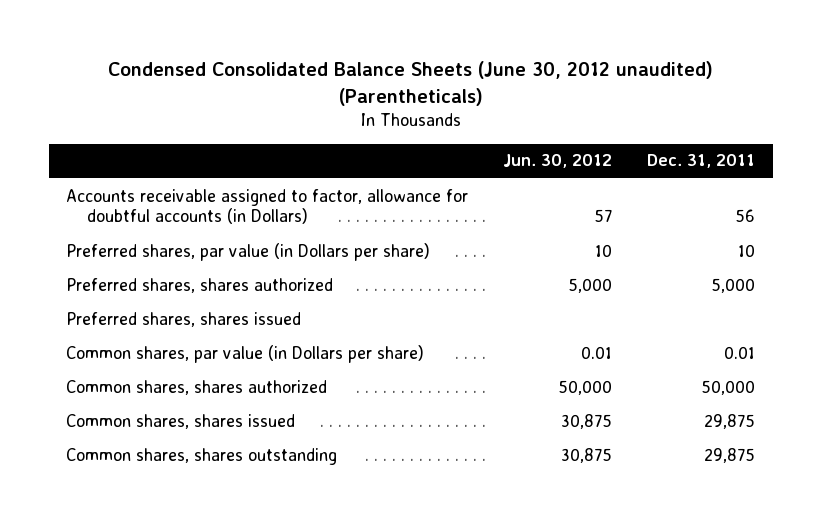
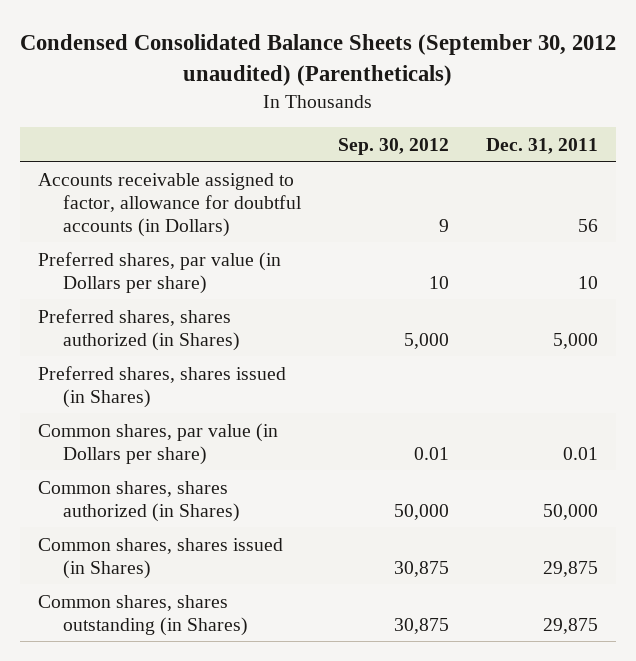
- Condensed Consolidated Balance Sheets (June 30, 2012 unaudited) (Parentheticals)
+ Condensed Consolidated Balance Sheets (September 30, 2012 unaudited) (Parentheticals)
- | Jun. 30, 2012 | Dec. 31, 2011
+ | Sep. 30, 2012 | Dec. 31, 2011
- Preferred shares, shares authorized | 5,000 | 5,000
- Preferred shares, shares issued
+ Preferred shares, shares authorized (in Shares) | 5,000 | 5,000
+ Preferred shares, shares issued (in Shares)
- Common shares, shares authorized | 50,000 | 50,000
- Common shares, shares issued | 30,875 | 29,875
- Common shares, shares outstanding | 30,875 | 29,875
+ Common shares, shares authorized (in Shares) | 50,000 | 50,000
+ Common shares, shares issued (in Shares) | 30,875 | 29,875
+ Common shares, shares outstanding (in Shares) | 30,875 | 29,875

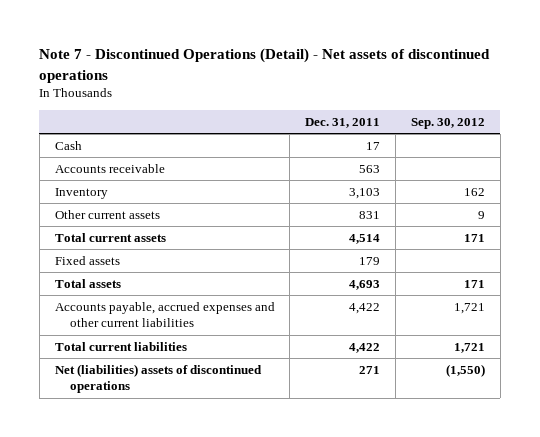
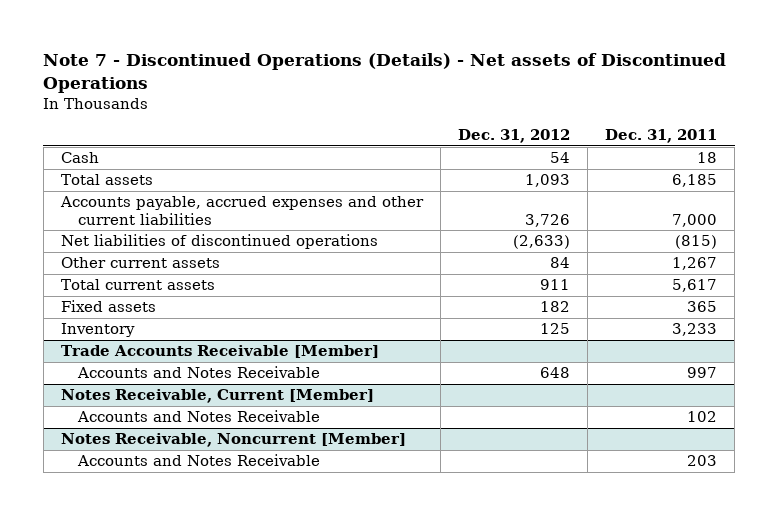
- Note 7 - Discontinued Operations (Detail) - Net assets of discontinued operations
+ Note 7 - Discontinued Operations (Details) - Net assets of Discontinued Operations
- | Dec. 31, 2011 | Sep. 30, 2012
+ | Dec. 31, 2012 | Dec. 31, 2011
- Cash | 17 |
- Accounts receivable | 563 |
- Inventory | 3,103 | 162
- Other current assets | 831 | 9
- Total current assets | 4,514 | 171
- Fixed assets | 179 |
- Total assets | 4,693 | 171
- Accounts payable, accrued expenses and other current liabilities | 4,422 | 1,721
- Total current liabilities | 4,422 | 1,721
- Net (liabilities) assets of discontinued operations | 271 | (1,550)
+ Cash | 54 | 18
+ Total assets | 1,093 | 6,185
+ Accounts payable, accrued expenses and other current liabilities | 3,726 | 7,000
+ Net liabilities of discontinued operations | (2,633) | (815)
+ Other current assets | 84 | 1,267
+ Total current assets | 911 | 5,617
+ Fixed assets | 182 | 365
+ Inventory | 125 | 3,233
+ Trade Accounts Receivable [Member]
+ Accounts and Notes Receivable | 648 | 997
+ Notes Receivable, Current [Member]
+ Accounts and Notes Receivable | | 102
+ Notes Receivable, Noncurrent [Member]
+ Accounts and Notes Receivable | | 203

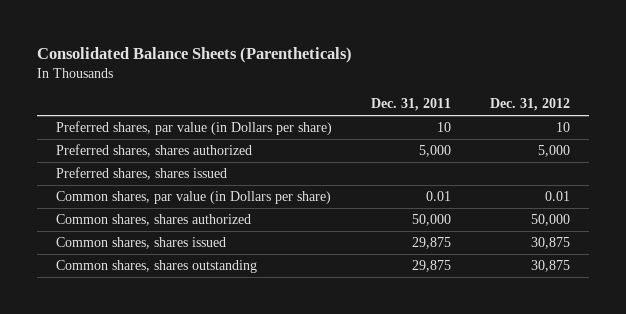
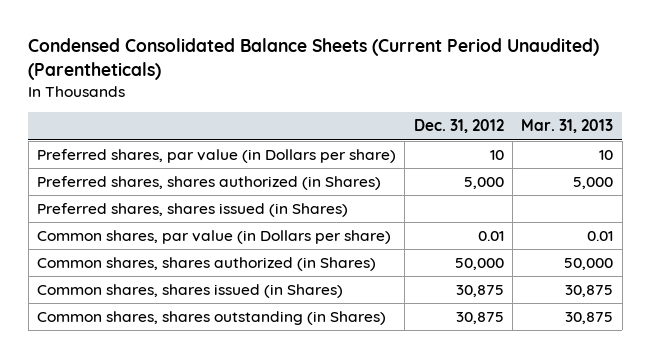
- Consolidated Balance Sheets (Parentheticals)
+ Condensed Consolidated Balance Sheets (Current Period Unaudited) (Parentheticals)
- | Dec. 31, 2011 | Dec. 31, 2012
+ | Dec. 31, 2012 | Mar. 31, 2013
- Preferred shares, shares authorized | 5,000 | 5,000
- Preferred shares, shares issued
+ Preferred shares, shares authorized (in Shares) | 5,000 | 5,000
+ Preferred shares, shares issued (in Shares)
- Common shares, shares authorized | 50,000 | 50,000
- Common shares, shares issued | 29,875 | 30,875
- Common shares, shares outstanding | 29,875 | 30,875
+ Common shares, shares authorized (in Shares) | 50,000 | 50,000
+ Common shares, shares issued (in Shares) | 30,875 | 30,875
+ Common shares, shares outstanding (in Shares) | 30,875 | 30,875

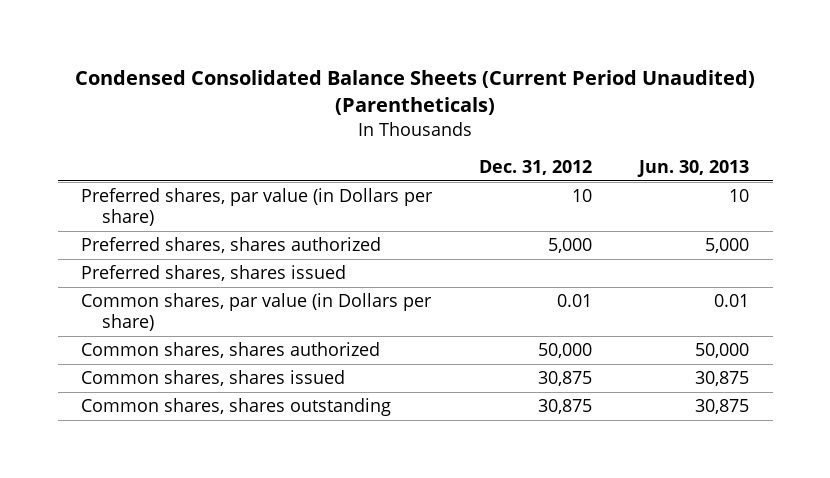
- | Dec. 31, 2012 | Mar. 31, 2013
+ | Dec. 31, 2012 | Jun. 30, 2013
- Preferred shares, shares authorized (in Shares) | 5,000 | 5,000
- Preferred shares, shares issued (in Shares)
+ Preferred shares, shares authorized | 5,000 | 5,000
+ Preferred shares, shares issued
- Common shares, shares authorized (in Shares) | 50,000 | 50,000
- Common shares, shares issued (in Shares) | 30,875 | 30,875
- Common shares, shares outstanding (in Shares) | 30,875 | 30,875
+ Common shares, shares authorized | 50,000 | 50,000
+ Common shares, shares issued | 30,875 | 30,875
+ Common shares, shares outstanding | 30,875 | 30,875

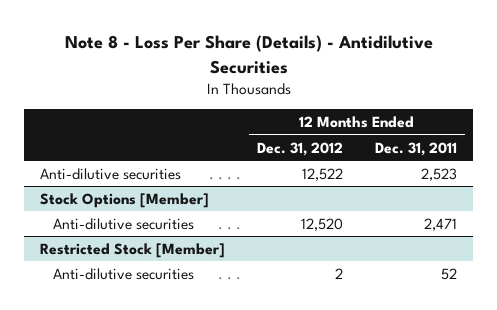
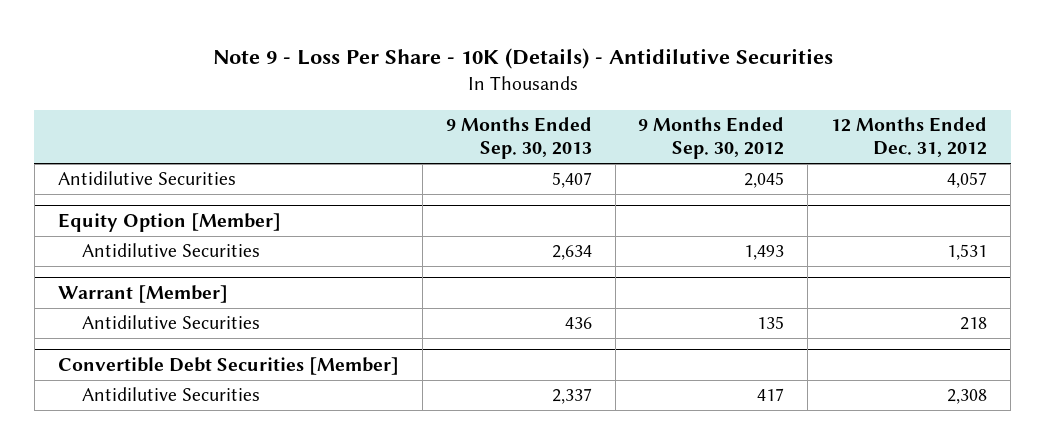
- Note 8 - Loss Per Share (Details) - Antidilutive Securities
+ Note 9 - Loss Per Share - 10K (Details) - Antidilutive Securities
- | 12 Months Ended Dec. 31, 2012 | 12 Months Ended Dec. 31, 2011
+ | 9 Months Ended Sep. 30, 2013 | 9 Months Ended Sep. 30, 2012 | 12 Months Ended Dec. 31, 2012
- Anti-dilutive securities | 12,522 | 2,523
- Stock Options [Member]
- Anti-dilutive securities | 12,520 | 2,471
- Restricted Stock [Member]
- Anti-dilutive securities | 2 | 52
+ Antidilutive Securities | 5,407 | 2,045 | 4,057
+ Equity Option [Member]
+ Antidilutive Securities | 2,634 | 1,493 | 1,531
+ Warrant [Member]
+ Antidilutive Securities | 436 | 135 | 218
+ Convertible Debt Securities [Member]
+ Antidilutive Securities | 2,337 | 417 | 2,308

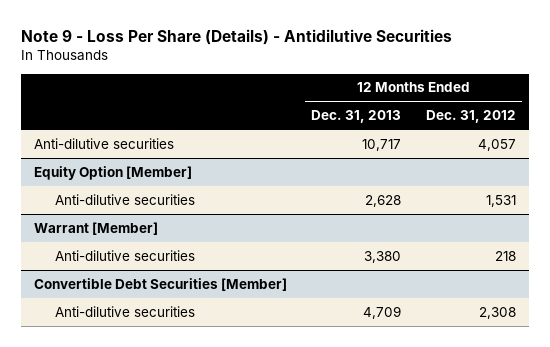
- Note 9 - Loss Per Share - 10K (Details) - Antidilutive Securities
+ Note 9 - Loss Per Share (Details) - Antidilutive Securities
- | 9 Months Ended Sep. 30, 2013 | 9 Months Ended Sep. 30, 2012 | 12 Months Ended Dec. 31, 2012
+ | 12 Months Ended Dec. 31, 2013 | 12 Months Ended Dec. 31, 2012
- Antidilutive Securities | 5,407 | 2,045 | 4,057
+ Anti-dilutive securities | 10,717 | 4,057
@ Equity Option [Member]
- Antidilutive Securities | 2,634 | 1,493 | 1,531
+ Anti-dilutive securities | 2,628 | 1,531
@ Warrant [Member]
- Antidilutive Securities | 436 | 135 | 218
+ Anti-dilutive securities | 3,380 | 218
@ Convertible Debt Securities [Member]
- Antidilutive Securities | 2,337 | 417 | 2,308
+ Anti-dilutive securities | 4,709 | 2,308

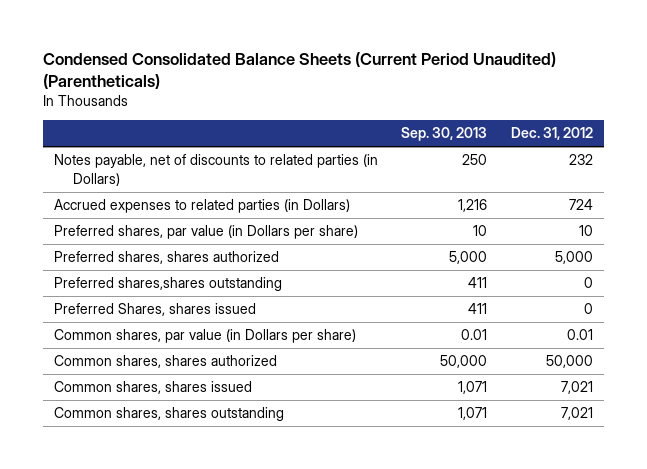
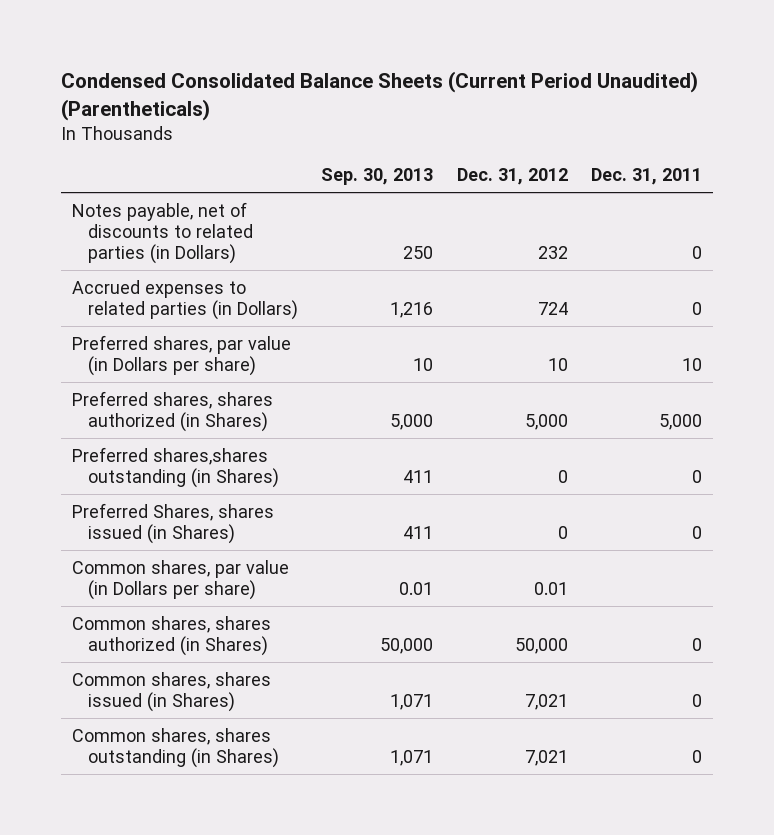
- | Sep. 30, 2013 | Dec. 31, 2012
+ | Sep. 30, 2013 | Dec. 31, 2012 | Dec. 31, 2011
- Preferred shares, shares authorized | 5,000 | 5,000
- Preferred shares,shares outstanding | 411 | 0
- Preferred Shares, shares issued | 411 | 0
+ Preferred shares, shares authorized (in Shares) | 5,000 | 5,000 | 5,000
+ Preferred shares,shares outstanding (in Shares) | 411 | 0 | 0
+ Preferred Shares, shares issued (in Shares) | 411 | 0 | 0
- Common shares, shares authorized | 50,000 | 50,000
- Common shares, shares issued | 1,071 | 7,021
- Common shares, shares outstanding | 1,071 | 7,021
+ Common shares, shares authorized (in Shares) | 50,000 | 50,000 | 0
+ Common shares, shares issued (in Shares) | 1,071 | 7,021 | 0
+ Common shares, shares outstanding (in Shares) | 1,071 | 7,021 | 0

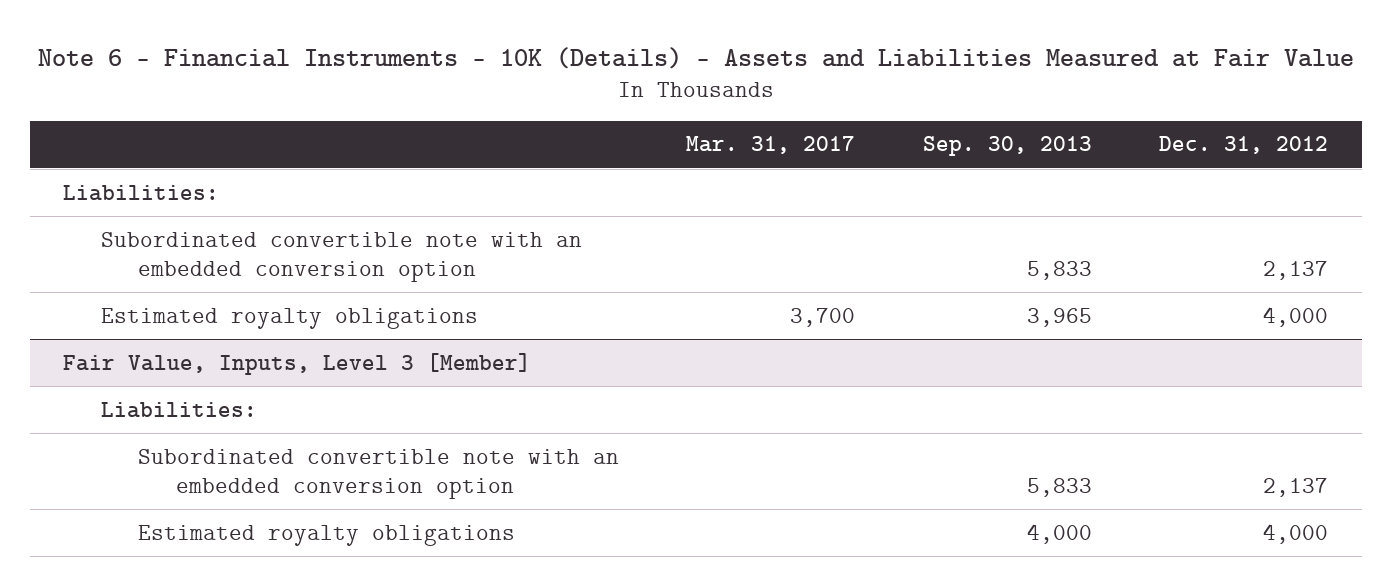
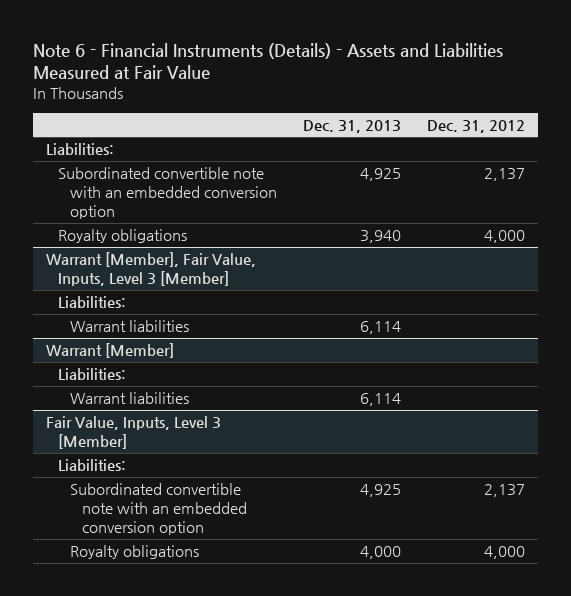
- Note 6 - Financial Instruments - 10K (Details) - Assets and Liabilities Measured at Fair Value
+ Note 6 - Financial Instruments (Details) - Assets and Liabilities Measured at Fair Value
- | Mar. 31, 2017 | Sep. 30, 2013 | Dec. 31, 2012
+ | Dec. 31, 2013 | Dec. 31, 2012
- Estimated royalty obligations | 3,700 | 3,965 | 4,000
+ Royalty obligations | 3,940 | 4,000
+ Warrant [Member], Fair Value, Inputs, Level 3 [Member]
+ Liabilities:
+ Warrant liabilities | 6,114 |
+ Warrant [Member]
+ Liabilities:
+ Warrant liabilities | 6,114 |
@ Fair Value, Inputs, Level 3 [Member]
- Estimated royalty obligations | | 4,000 | 4,000
+ Royalty obligations | 4,000 | 4,000

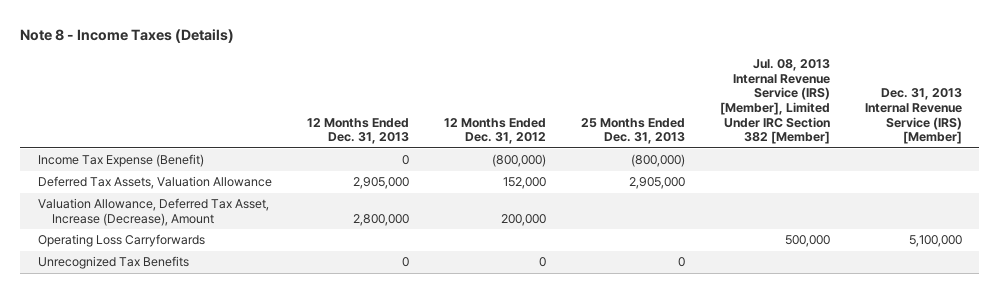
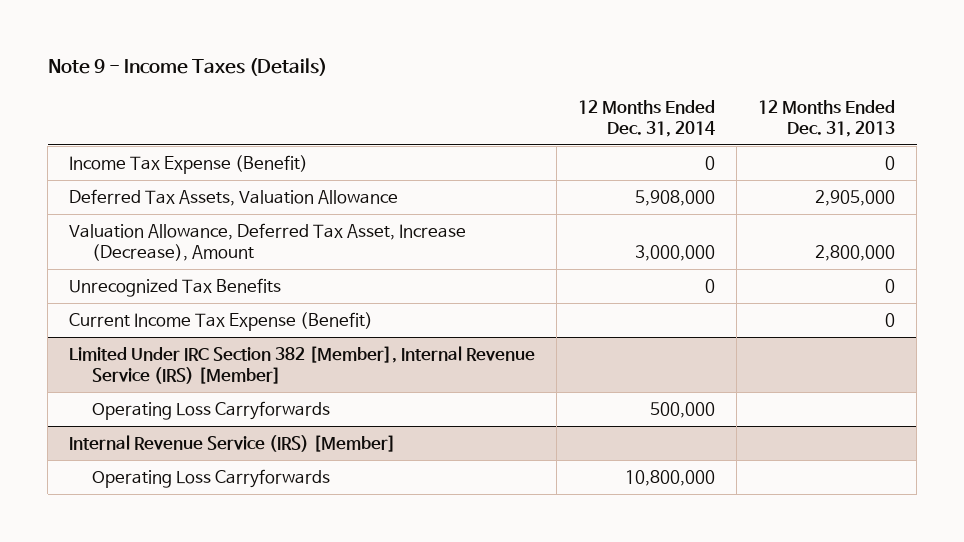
- Note 8 - Income Taxes (Details)
+ Note 9 - Income Taxes (Details)
- | 12 Months Ended Dec. 31, 2013 | 12 Months Ended Dec. 31, 2012 | 25 Months Ended Dec. 31, 2013 | Jul. 08, 2013 Internal Revenue Service (IRS) [Member], Limited Under IRC Section 382 [Member] | Dec. 31, 2013 Internal Revenue Service (IRS) [Member]
+ | 12 Months Ended Dec. 31, 2014 | 12 Months Ended Dec. 31, 2013
- Operating Loss Carryforwards | | | | 500,000 | 5,100,000
+ Current Income Tax Expense (Benefit) | | 0
+ Limited Under IRC Section 382 [Member], Internal Revenue Service (IRS) [Member]
+ Operating Loss Carryforwards | 500,000 |
+ Internal Revenue Service (IRS) [Member]
+ Operating Loss Carryforwards | 10,800,000 |

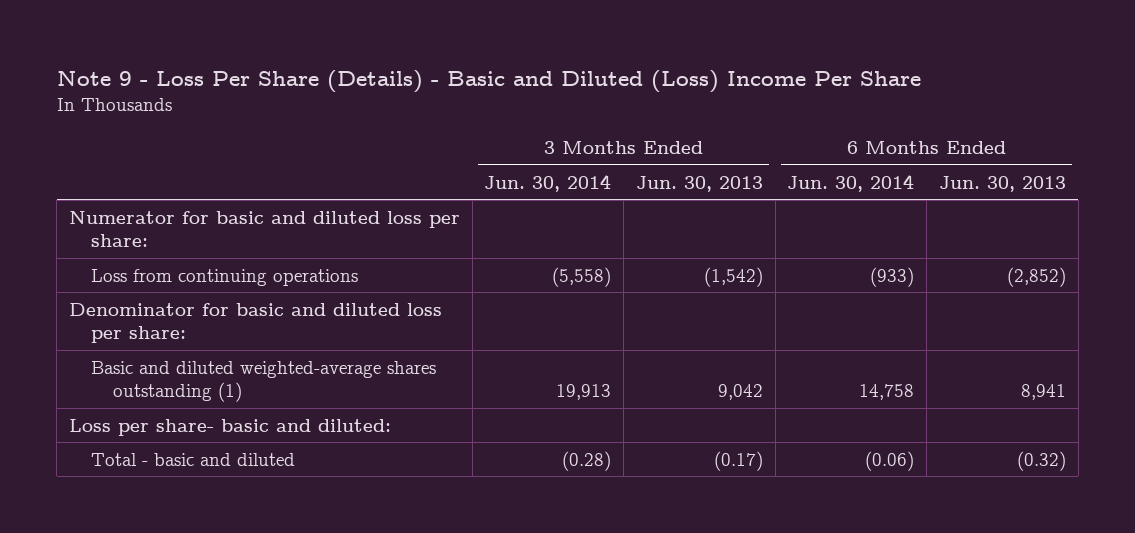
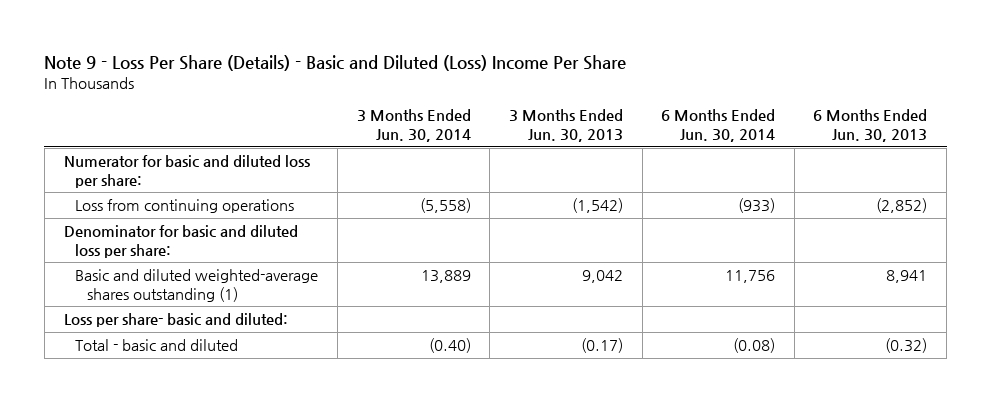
- Basic and diluted weighted-average shares outstanding (1) | 19,913 | 9,042 | 14,758 | 8,941
+ Basic and diluted weighted-average shares outstanding (1) | 13,889 | 9,042 | 11,756 | 8,941
- Total - basic and diluted | (0.28) | (0.17) | (0.06) | (0.32)
+ Total - basic and diluted | (0.40) | (0.17) | (0.08) | (0.32)

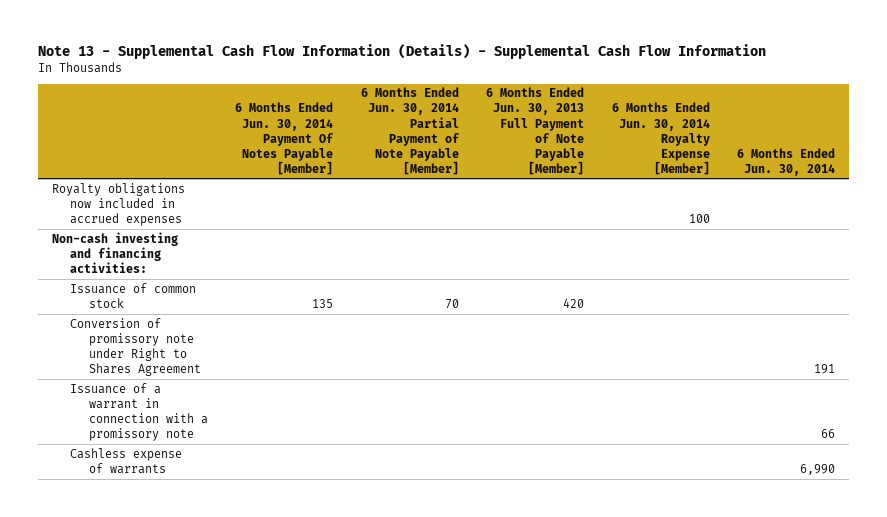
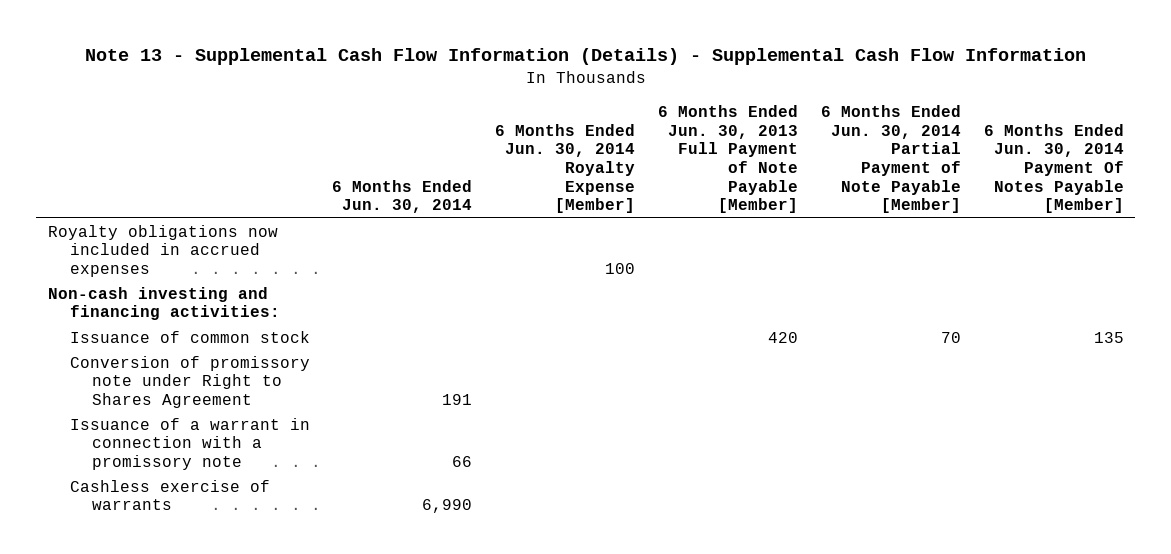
- | 6 Months Ended Jun. 30, 2014 Payment Of Notes Payable [Member] | 6 Months Ended Jun. 30, 2014 Partial Payment of Note Payable [Member] | 6 Months Ended Jun. 30, 2013 Full Payment of Note Payable [Member] | 6 Months Ended Jun. 30, 2014 Royalty Expense [Member] | 6 Months Ended Jun. 30, 2014
+ | 6 Months Ended Jun. 30, 2014 | 6 Months Ended Jun. 30, 2014 Royalty Expense [Member] | 6 Months Ended Jun. 30, 2013 Full Payment of Note Payable [Member] | 6 Months Ended Jun. 30, 2014 Partial Payment of Note Payable [Member] | 6 Months Ended Jun. 30, 2014 Payment Of Notes Payable [Member]
- Cashless expense of warrants | | | | | 6,990
+ Cashless exercise of warrants | 6,990 | | | |

